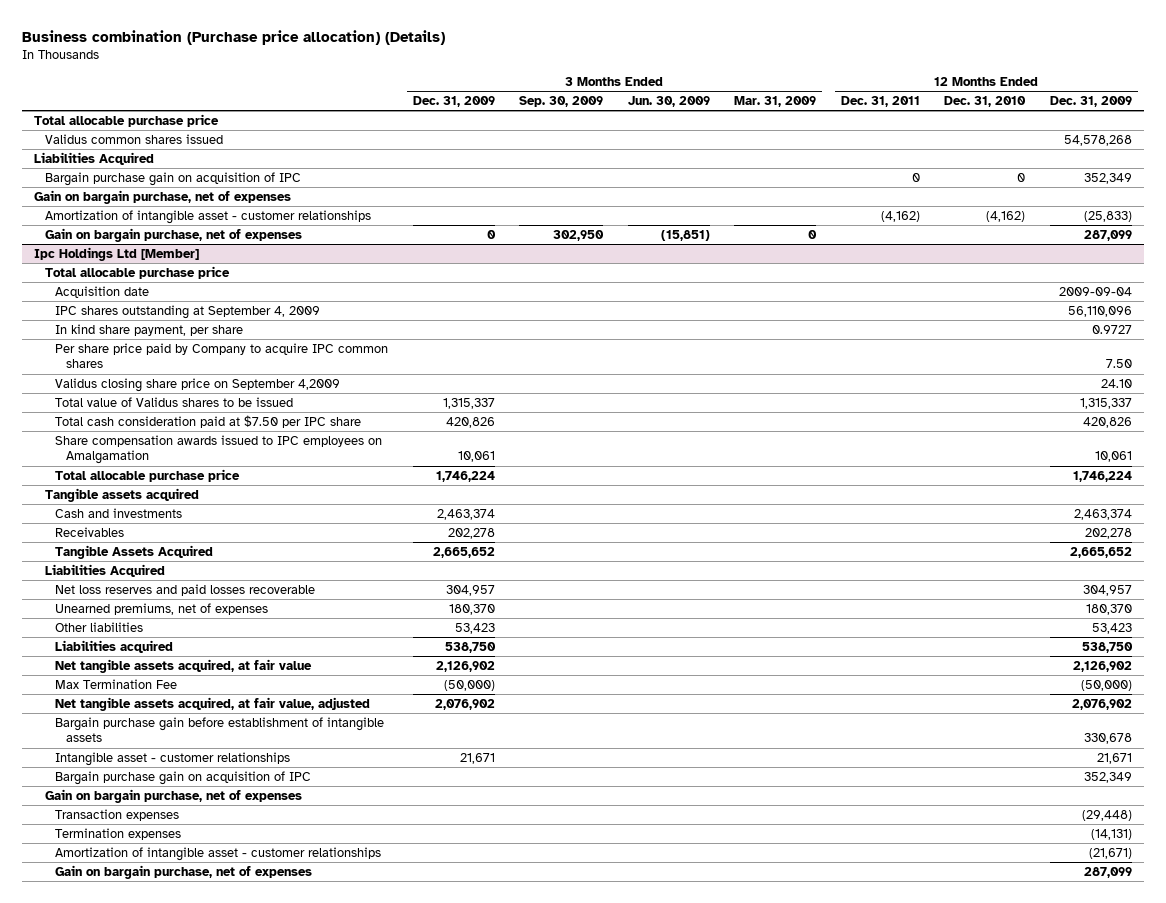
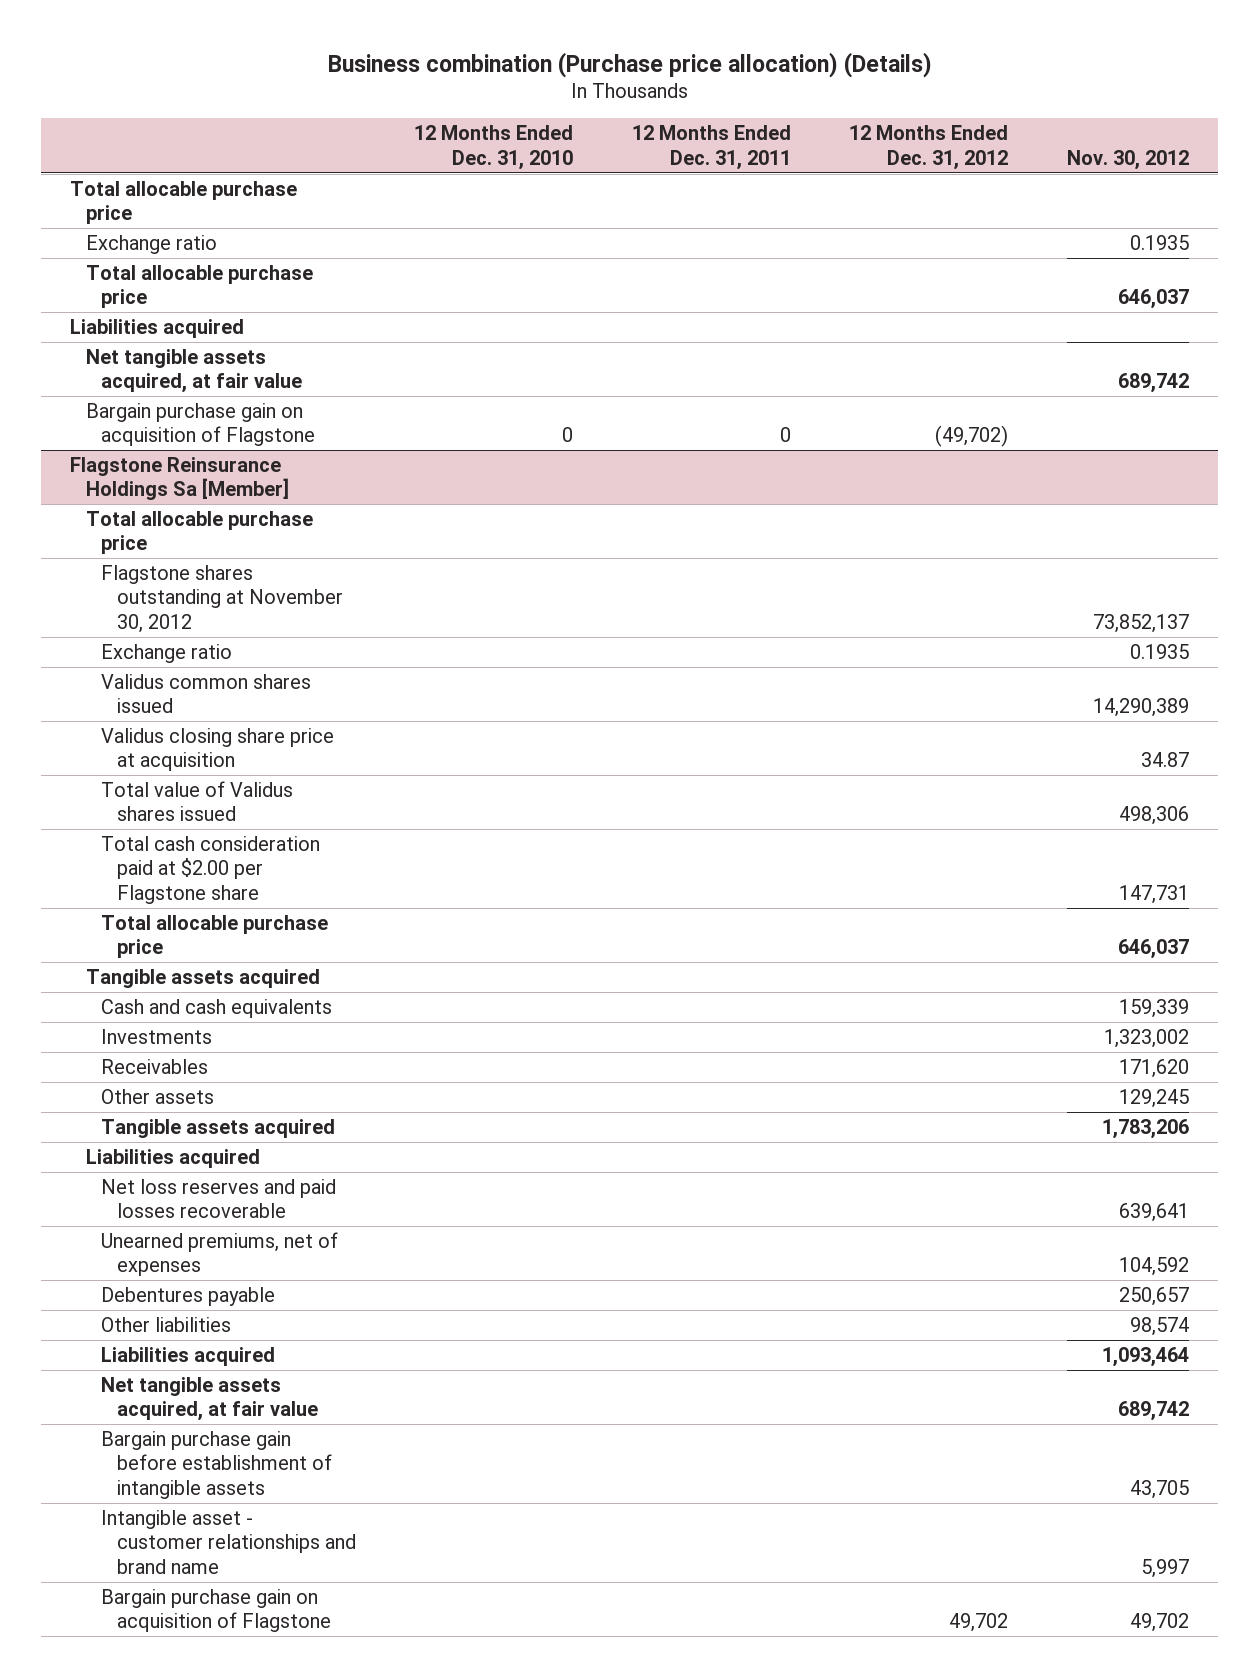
- | 3 Months Ended Dec. 31, 2009 | 3 Months Ended Sep. 30, 2009 | 3 Months Ended Jun. 30, 2009 | 3 Months Ended Mar. 31, 2009 | 12 Months Ended Dec. 31, 2011 | 12 Months Ended Dec. 31, 2010 | 12 Months Ended Dec. 31, 2009
+ | 12 Months Ended Dec. 31, 2010 | 12 Months Ended Dec. 31, 2011 | 12 Months Ended Dec. 31, 2012 | Nov. 30, 2012
- Validus common shares issued | | | | | | | 54,578,268
- Liabilities Acquired
- Bargain purchase gain on acquisition of IPC | | | | | 0 | 0 | 352,349
- Gain on bargain purchase, net of expenses
- Amortization of intangible asset - customer relationships | | | | | (4,162) | (4,162) | (25,833)
- Gain on bargain purchase, net of expenses | 0 | 302,950 | (15,851) | 0 | | | 287,099
- Ipc Holdings Ltd [Member]
- Total allocable purchase price
- Acquisition date | | | | | | | 2009-09-04
- IPC shares outstanding at September 4, 2009 | | | | | | | 56,110,096
- In kind share payment, per share | | | | | | | 0.9727
- Per share price paid by Company to acquire IPC common shares | | | | | | | 7.50
- Validus closing share price on September 4,2009 | | | | | | | 24.10
- Total value of Validus shares to be issued | 1,315,337 | | | | | | 1,315,337
- Total cash consideration paid at $7.50 per IPC share | 420,826 | | | | | | 420,826
- Share compensation awards issued to IPC employees on Amalgamation | 10,061 | | | | | | 10,061
- Total allocable purchase price | 1,746,224 | | | | | | 1,746,224
- Tangible assets acquired
- Cash and investments | 2,463,374 | | | | | | 2,463,374
- Receivables | 202,278 | | | | | | 202,278
- Tangible Assets Acquired | 2,665,652 | | | | | | 2,665,652
- Liabilities Acquired
- Net loss reserves and paid losses recoverable | 304,957 | | | | | | 304,957
- Unearned premiums, net of expenses | 180,370 | | | | | | 180,370
- Other liabilities | 53,423 | | | | | | 53,423
- Liabilities acquired | 538,750 | | | | | | 538,750
- Net tangible assets acquired, at fair value | 2,126,902 | | | | | | 2,126,902
- Max Termination Fee | (50,000) | | | | | | (50,000)
- Net tangible assets acquired, at fair value, adjusted | 2,076,902 | | | | | | 2,076,902
- Bargain purchase gain before establishment of intangible assets | | | | | | | 330,678
- Intangible asset - customer relationships | 21,671 | | | | | | 21,671
- Bargain purchase gain on acquisition of IPC | | | | | | | 352,349
- Gain on bargain purchase, net of expenses
- Transaction expenses | | | | | | | (29,448)
- Termination expenses | | | | | | | (14,131)
- Amortization of intangible asset - customer relationships | | | | | | | (21,671)
- Gain on bargain purchase, net of expenses | | | | | | | 287,099
+ Exchange ratio | | | | 0.1935
+ Total allocable purchase price | | | | 646,037
+ Liabilities acquired
+ Net tangible assets acquired, at fair value | | | | 689,742
+ Bargain purchase gain on acquisition of Flagstone | 0 | 0 | (49,702) |
+ Flagstone Reinsurance Holdings Sa [Member]
+ Total allocable purchase price
+ Flagstone shares outstanding at November 30, 2012 | | | | 73,852,137
+ Exchange ratio | | | | 0.1935
+ Validus common shares issued | | | | 14,290,389
+ Validus closing share price at acquisition | | | | 34.87
+ Total value of Validus shares issued | | | | 498,306
+ Total cash consideration paid at $2.00 per Flagstone share | | | | 147,731
+ Total allocable purchase price | | | | 646,037
+ Tangible assets acquired
+ Cash and cash equivalents | | | | 159,339
+ Investments | | | | 1,323,002
+ Receivables | | | | 171,620
+ Other assets | | | | 129,245
+ Tangible assets acquired | | | | 1,783,206
+ Liabilities acquired
+ Net loss reserves and paid losses recoverable | | | | 639,641
+ Unearned premiums, net of expenses | | | | 104,592
+ Debentures payable | | | | 250,657
+ Other liabilities | | | | 98,574
+ Liabilities acquired | | | | 1,093,464
+ Net tangible assets acquired, at fair value | | | | 689,742
+ Bargain purchase gain before establishment of intangible assets | | | | 43,705
+ Intangible asset - customer relationships and brand name | | | | 5,997
+ Bargain purchase gain on acquisition of Flagstone | | | 49,702 | 49,702

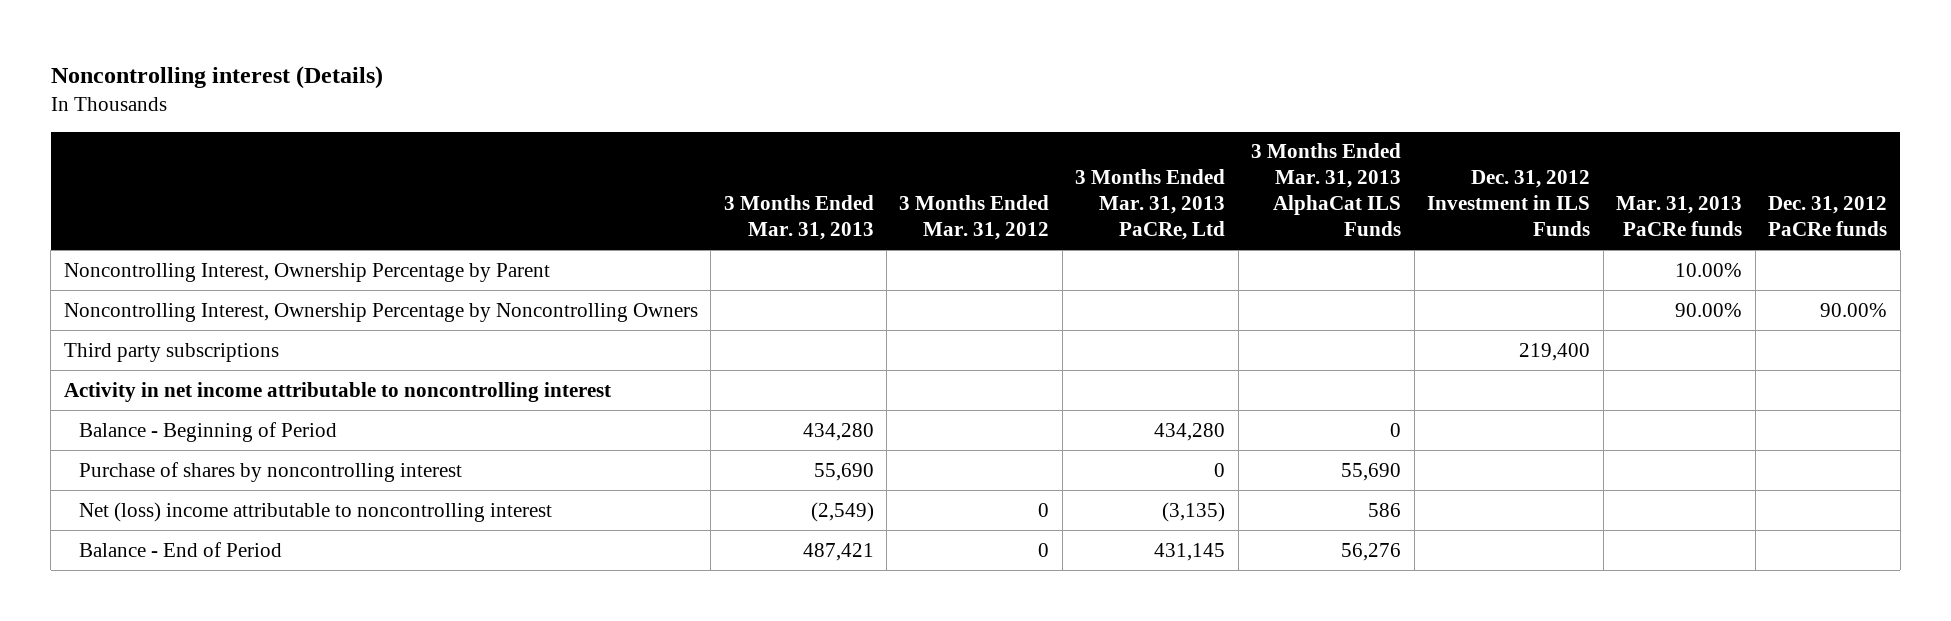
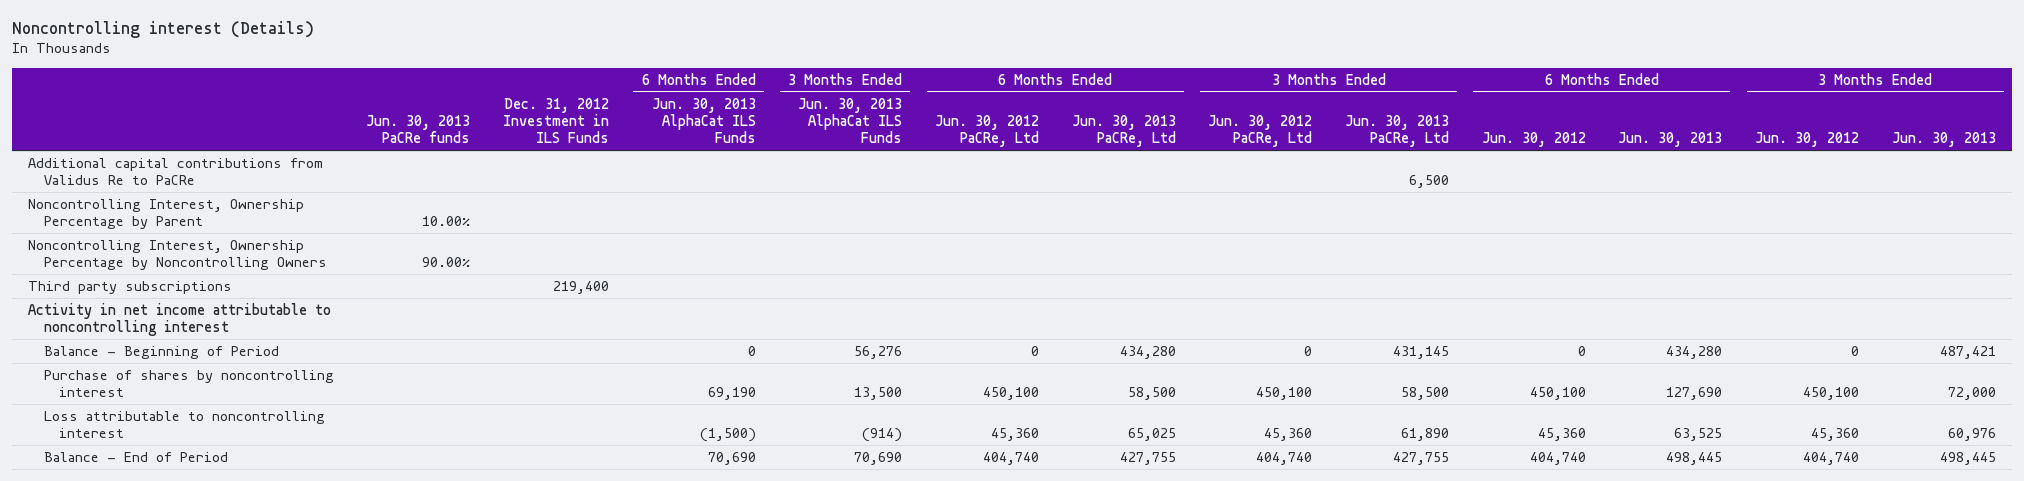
- | 3 Months Ended Mar. 31, 2013 | 3 Months Ended Mar. 31, 2012 | 3 Months Ended Mar. 31, 2013 PaCRe, Ltd | 3 Months Ended Mar. 31, 2013 AlphaCat ILS Funds | Dec. 31, 2012 Investment in ILS Funds | Mar. 31, 2013 PaCRe funds | Dec. 31, 2012 PaCRe funds
+ | Jun. 30, 2013 PaCRe funds | Dec. 31, 2012 Investment in ILS Funds | 6 Months Ended Jun. 30, 2013 AlphaCat ILS Funds | 3 Months Ended Jun. 30, 2013 AlphaCat ILS Funds | 6 Months Ended Jun. 30, 2012 PaCRe, Ltd | 6 Months Ended Jun. 30, 2013 PaCRe, Ltd | 3 Months Ended Jun. 30, 2012 PaCRe, Ltd | 3 Months Ended Jun. 30, 2013 PaCRe, Ltd | 6 Months Ended Jun. 30, 2012 | 6 Months Ended Jun. 30, 2013 | 3 Months Ended Jun. 30, 2012 | 3 Months Ended Jun. 30, 2013
+ Additional capital contributions from Validus Re to PaCRe | | | | | | | | 6,500 | | | |
- Net (loss) income attributable to noncontrolling interest | (2,549) | 0 | (3,135) | 586 | | |
+ Loss attributable to noncontrolling interest | | | (1,500) | (914) | 45,360 | 65,025 | 45,360 | 61,890 | 45,360 | 63,525 | 45,360 | 60,976

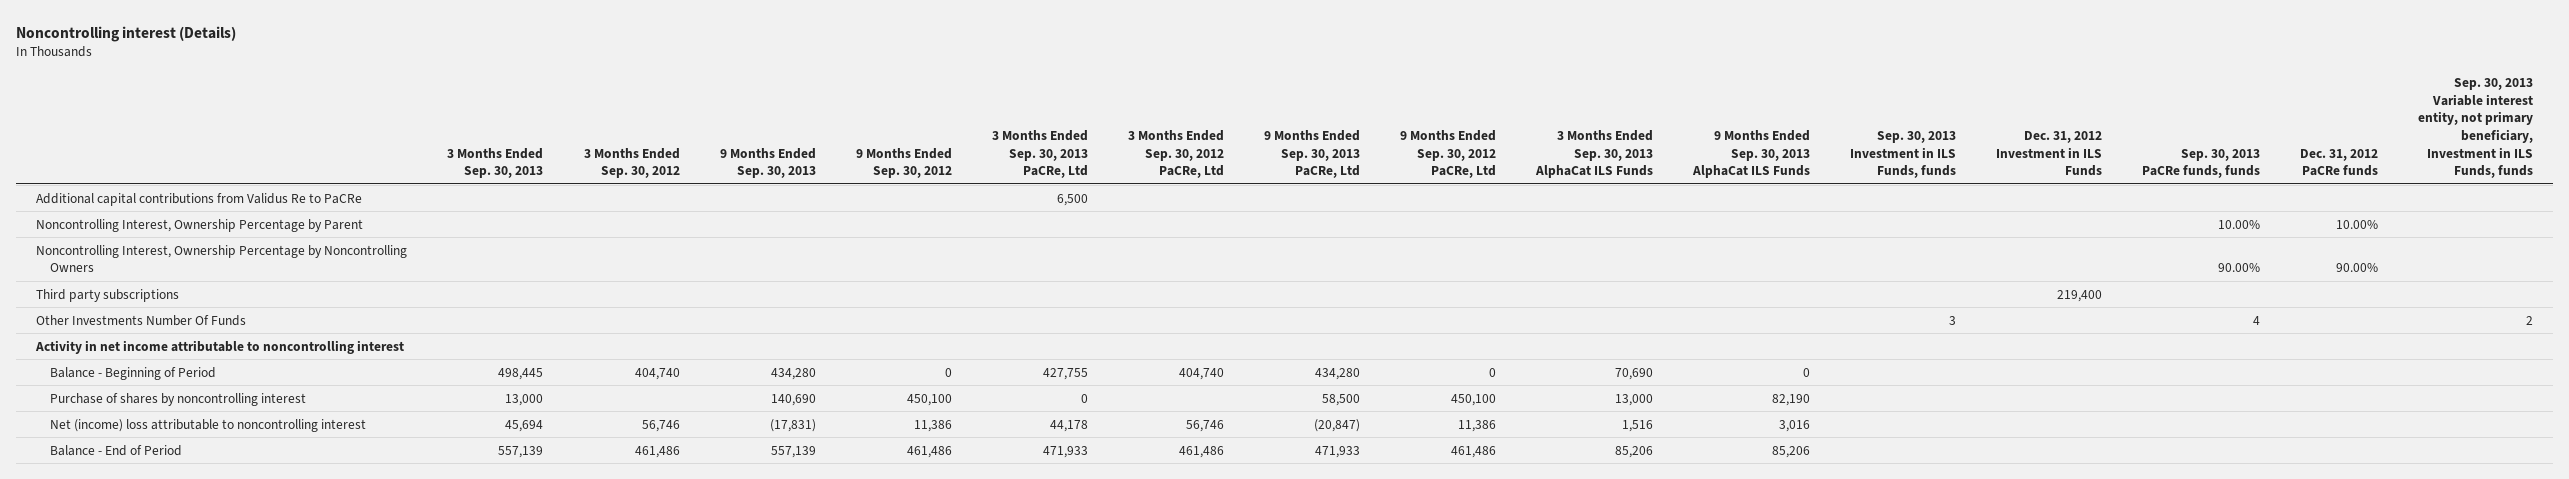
- | Jun. 30, 2013 PaCRe funds | Dec. 31, 2012 Investment in ILS Funds | 6 Months Ended Jun. 30, 2013 AlphaCat ILS Funds | 3 Months Ended Jun. 30, 2013 AlphaCat ILS Funds | 6 Months Ended Jun. 30, 2012 PaCRe, Ltd | 6 Months Ended Jun. 30, 2013 PaCRe, Ltd | 3 Months Ended Jun. 30, 2012 PaCRe, Ltd | 3 Months Ended Jun. 30, 2013 PaCRe, Ltd | 6 Months Ended Jun. 30, 2012 | 6 Months Ended Jun. 30, 2013 | 3 Months Ended Jun. 30, 2012 | 3 Months Ended Jun. 30, 2013
+ | 3 Months Ended Sep. 30, 2013 | 3 Months Ended Sep. 30, 2012 | 9 Months Ended Sep. 30, 2013 | 9 Months Ended Sep. 30, 2012 | 3 Months Ended Sep. 30, 2013 PaCRe, Ltd | 3 Months Ended Sep. 30, 2012 PaCRe, Ltd | 9 Months Ended Sep. 30, 2013 PaCRe, Ltd | 9 Months Ended Sep. 30, 2012 PaCRe, Ltd | 3 Months Ended Sep. 30, 2013 AlphaCat ILS Funds | 9 Months Ended Sep. 30, 2013 AlphaCat ILS Funds | Sep. 30, 2013 Investment in ILS Funds, funds | Dec. 31, 2012 Investment in ILS Funds | Sep. 30, 2013 PaCRe funds, funds | Dec. 31, 2012 PaCRe funds | Sep. 30, 2013 Variable interest entity, not primary beneficiary, Investment in ILS Funds, funds
+ Other Investments Number Of Funds | | | | | | | | | | | 3 | | 4 | | 2
- Loss attributable to noncontrolling interest | | | (1,500) | (914) | 45,360 | 65,025 | 45,360 | 61,890 | 45,360 | 63,525 | 45,360 | 60,976
+ Net (income) loss attributable to noncontrolling interest | 45,694 | 56,746 | (17,831) | 11,386 | 44,178 | 56,746 | (20,847) | 11,386 | 1,516 | 3,016 | | | | |

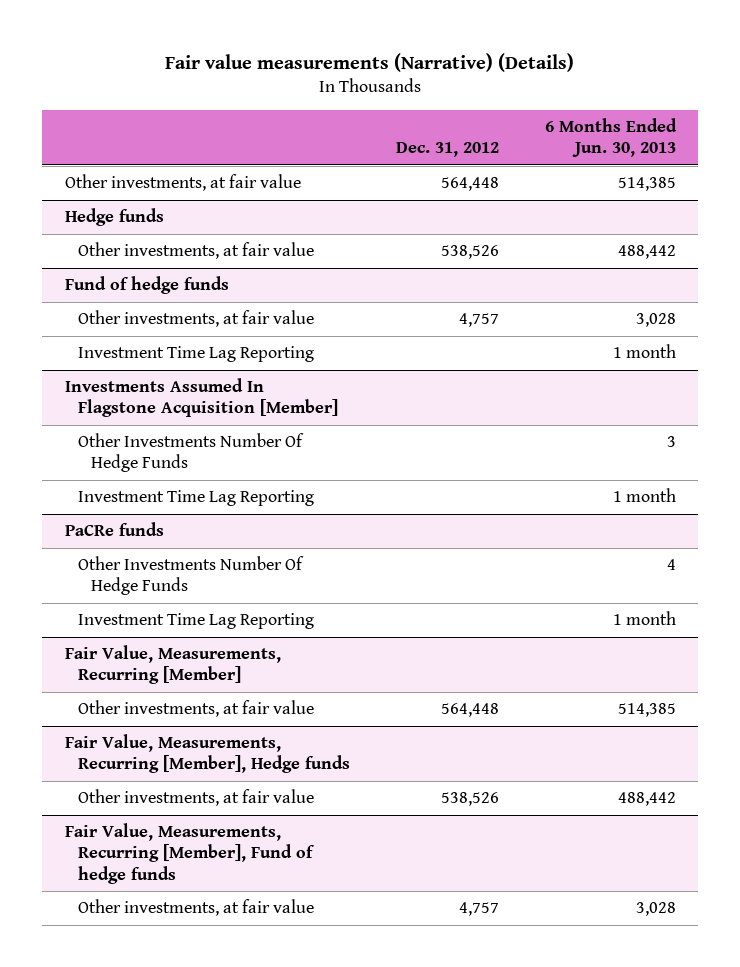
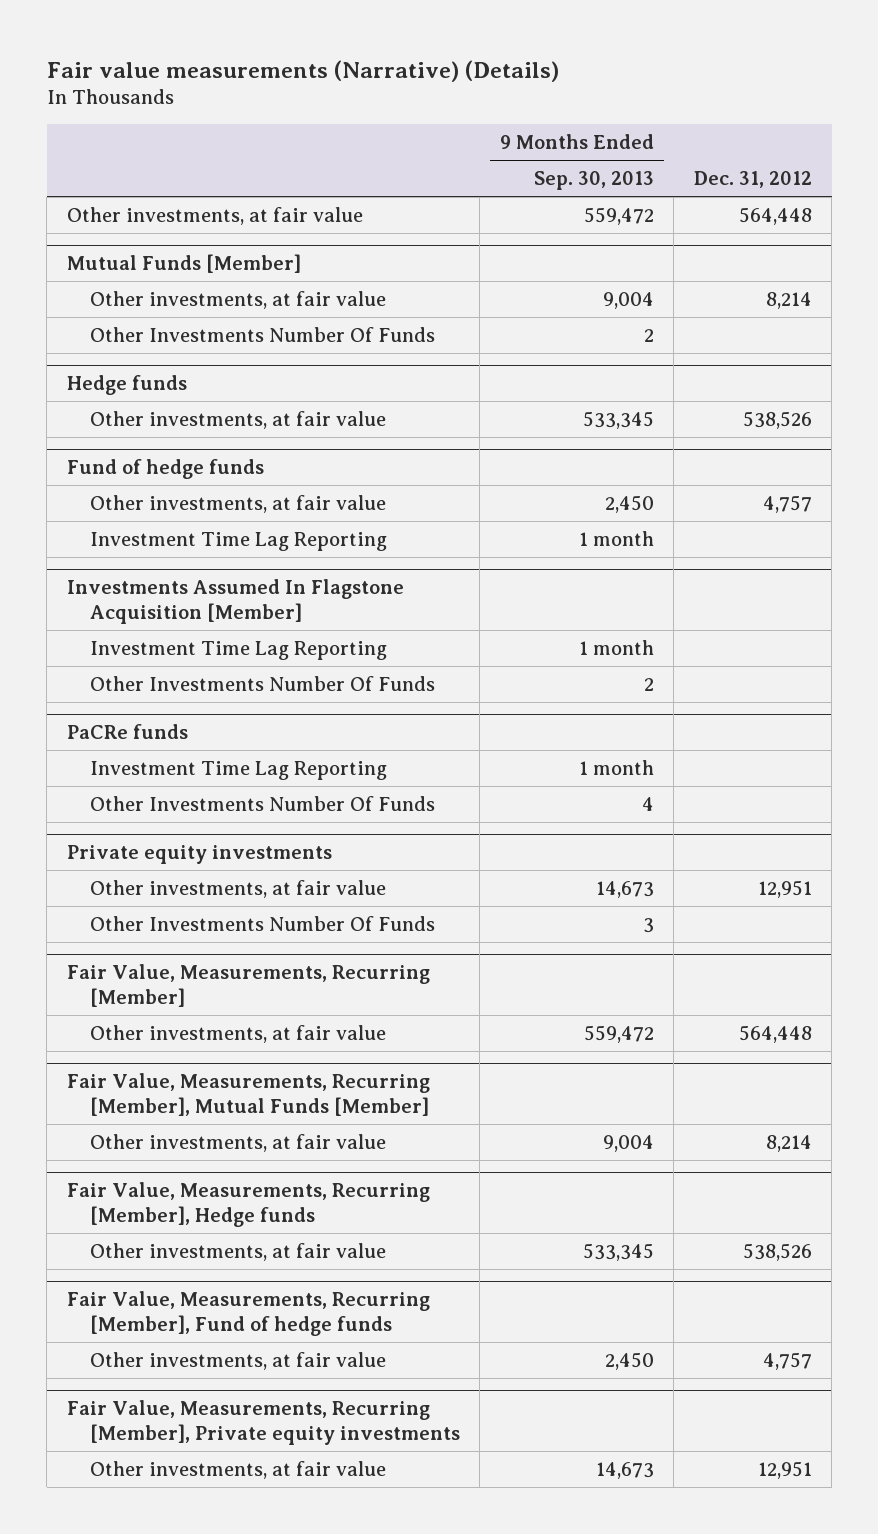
- | Dec. 31, 2012 | 6 Months Ended Jun. 30, 2013
+ | 9 Months Ended Sep. 30, 2013 | Dec. 31, 2012
+ Mutual Funds [Member]
+ Other investments, at fair value | 9,004 | 8,214
+ Other Investments Number Of Funds | 2 |
@ Investments Assumed In Flagstone Acquisition [Member]
- Other Investments Number Of Hedge Funds | | 3
+ Other Investments Number Of Funds | 2 |
@ PaCRe funds
- Other Investments Number Of Hedge Funds | | 4
+ Other Investments Number Of Funds | 4 |
+ Private equity investments
+ Other investments, at fair value | 14,673 | 12,951
+ Other Investments Number Of Funds | 3 |
+ Fair Value, Measurements, Recurring [Member], Mutual Funds [Member]
+ Other investments, at fair value | 9,004 | 8,214
+ Fair Value, Measurements, Recurring [Member], Private equity investments
+ Other investments, at fair value | 14,673 | 12,951

